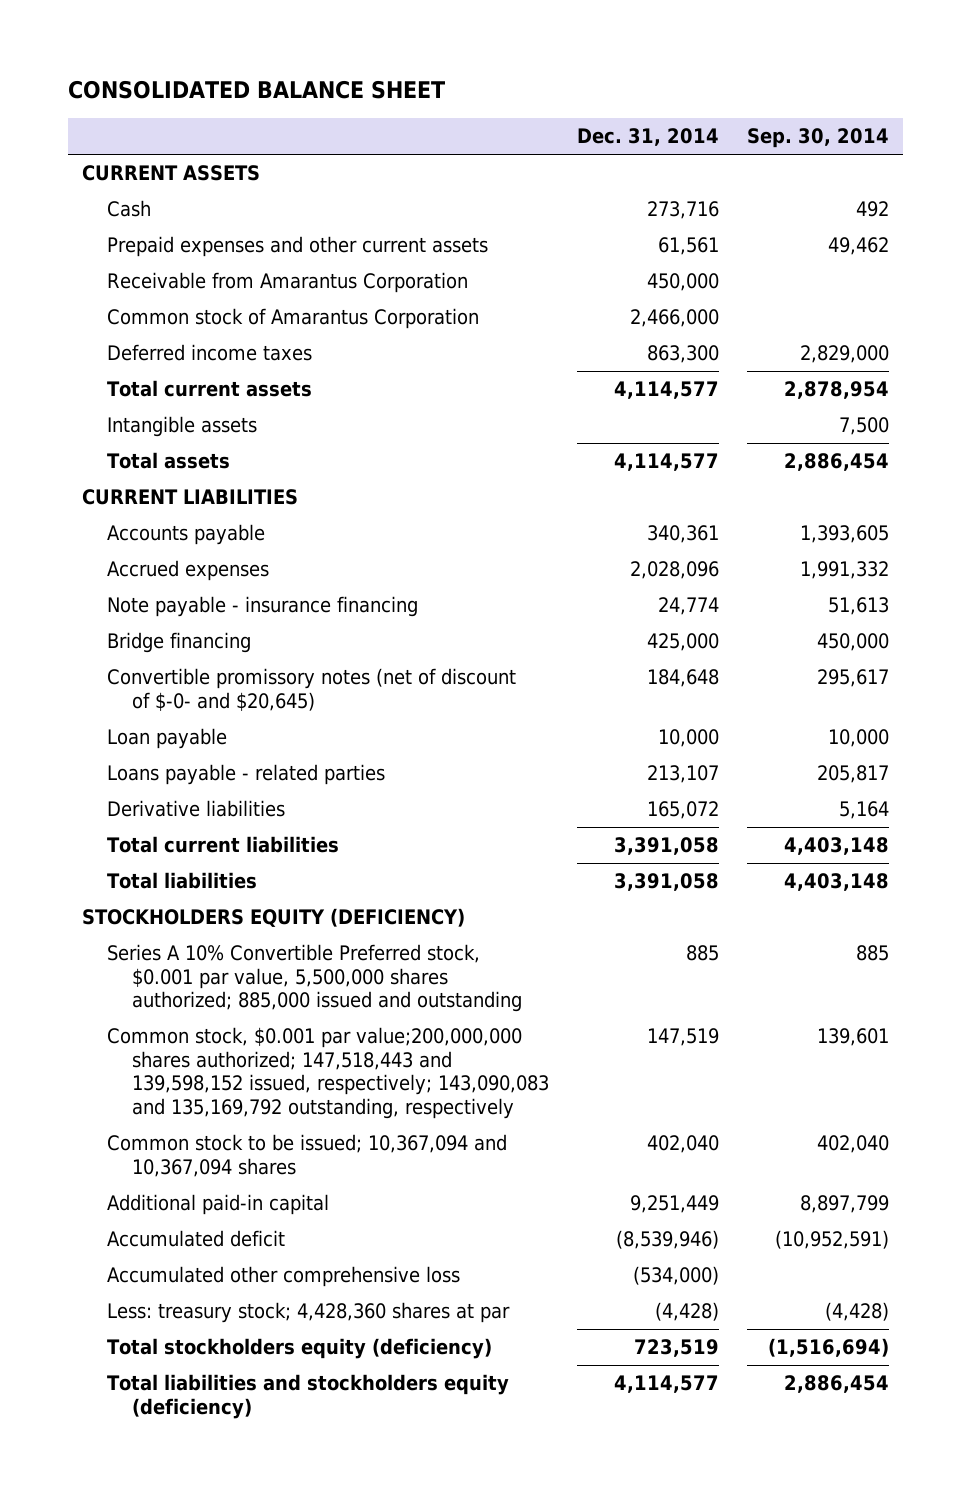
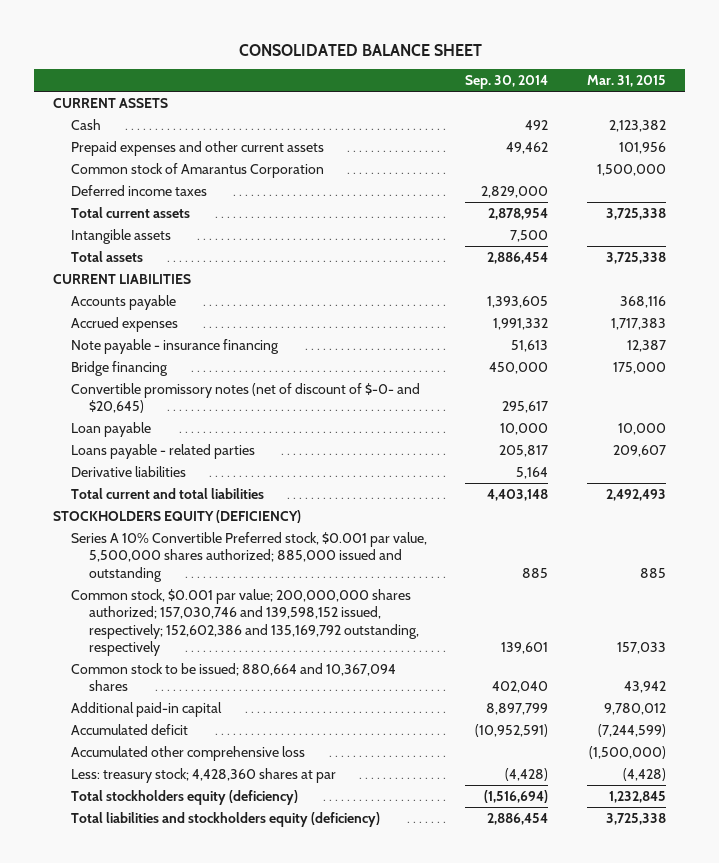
- | Dec. 31, 2014 | Sep. 30, 2014
+ | Sep. 30, 2014 | Mar. 31, 2015
- Receivable from Amarantus Corporation | 450,000 |
- Total current liabilities | 3,391,058 | 4,403,148
- Total liabilities | 3,391,058 | 4,403,148
+ Total current and total liabilities | 4,403,148 | 2,492,493
- Common stock, $0.001 par value;200,000,000 shares authorized; 147,518,443 and 139,598,152 issued, respectively; 143,090,083 and 135,169,792 outstanding, respectively | 147,519 | 139,601
- Common stock to be issued; 10,367,094 and 10,367,094 shares | 402,040 | 402,040
+ Common stock, $0.001 par value; 200,000,000 shares authorized; 157,030,746 and 139,598,152 issued, respectively; 152,602,386 and 135,169,792 outstanding, respectively | 139,601 | 157,033
+ Common stock to be issued; 880,664 and 10,367,094 shares | 402,040 | 43,942

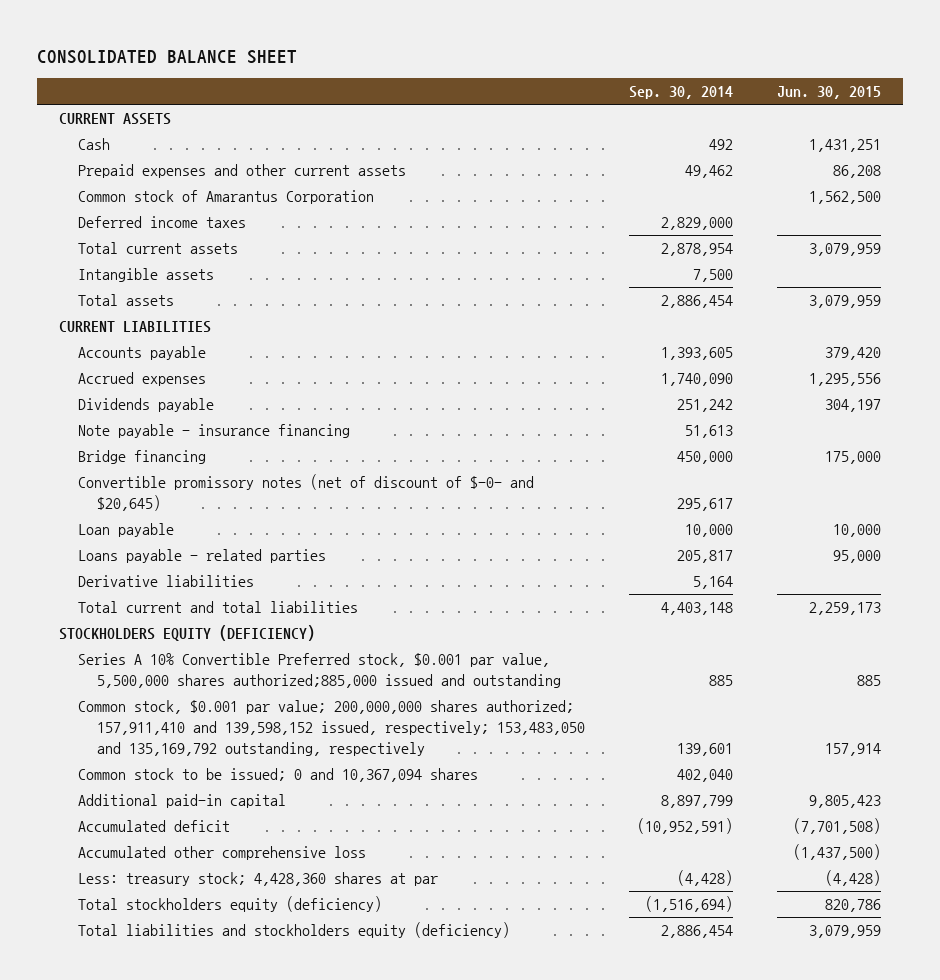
- | Sep. 30, 2014 | Mar. 31, 2015
+ | Sep. 30, 2014 | Jun. 30, 2015
- Accrued expenses | 1,991,332 | 1,717,383
+ Accrued expenses | 1,740,090 | 1,295,556
+ Dividends payable | 251,242 | 304,197
- Series A 10% Convertible Preferred stock, $0.001 par value, 5,500,000 shares authorized; 885,000 issued and outstanding | 885 | 885
- Common stock, $0.001 par value; 200,000,000 shares authorized; 157,030,746 and 139,598,152 issued, respectively; 152,602,386 and 135,169,792 outstanding, respectively | 139,601 | 157,033
- Common stock to be issued; 880,664 and 10,367,094 shares | 402,040 | 43,942
+ Series A 10% Convertible Preferred stock, $0.001 par value, 5,500,000 shares authorized;885,000 issued and outstanding | 885 | 885
+ Common stock, $0.001 par value; 200,000,000 shares authorized; 157,911,410 and 139,598,152 issued, respectively; 153,483,050 and 135,169,792 outstanding, respectively | 139,601 | 157,914
+ Common stock to be issued; 0 and 10,367,094 shares | 402,040 |

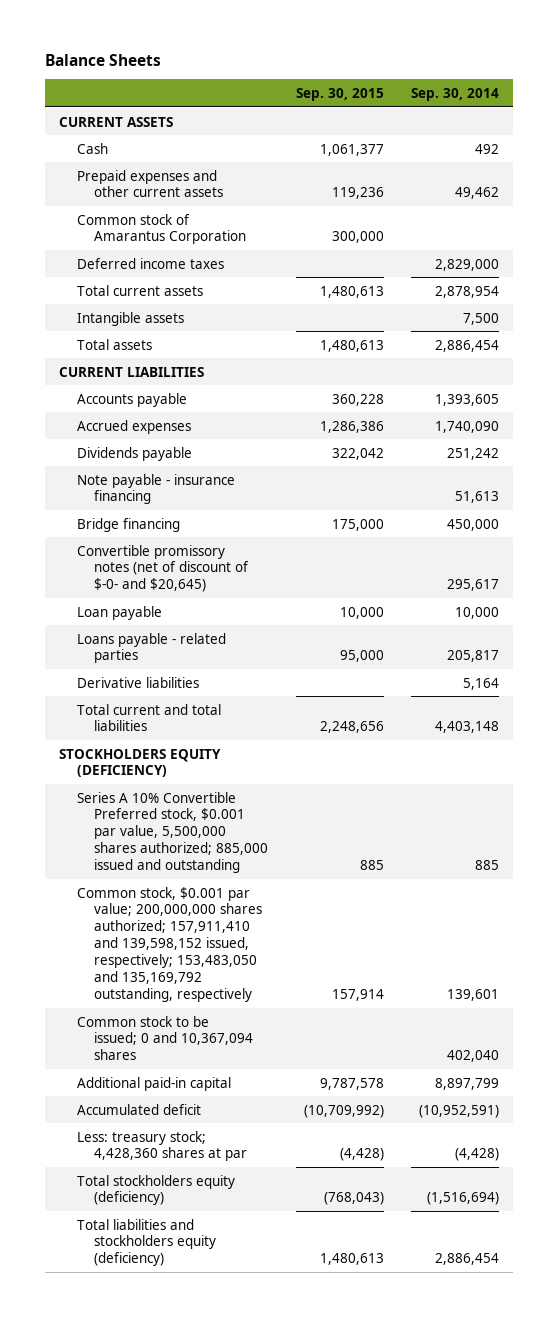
- CONSOLIDATED BALANCE SHEET
+ Balance Sheets
- | Sep. 30, 2014 | Jun. 30, 2015
+ | Sep. 30, 2015 | Sep. 30, 2014
- Series A 10% Convertible Preferred stock, $0.001 par value, 5,500,000 shares authorized;885,000 issued and outstanding | 885 | 885
+ Series A 10% Convertible Preferred stock, $0.001 par value, 5,500,000 shares authorized; 885,000 issued and outstanding | 885 | 885
- Accumulated other comprehensive loss | | (1,437,500)

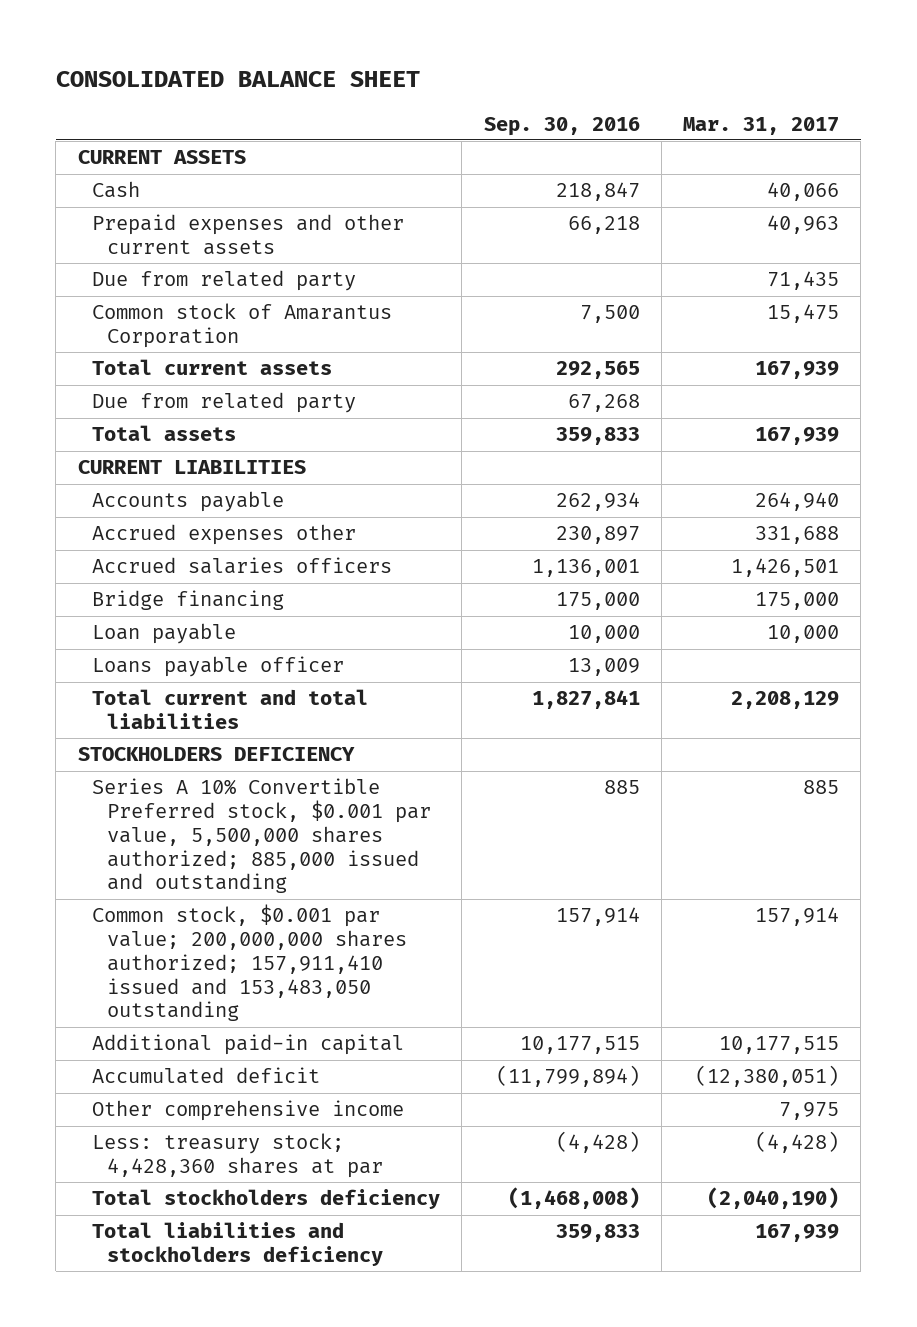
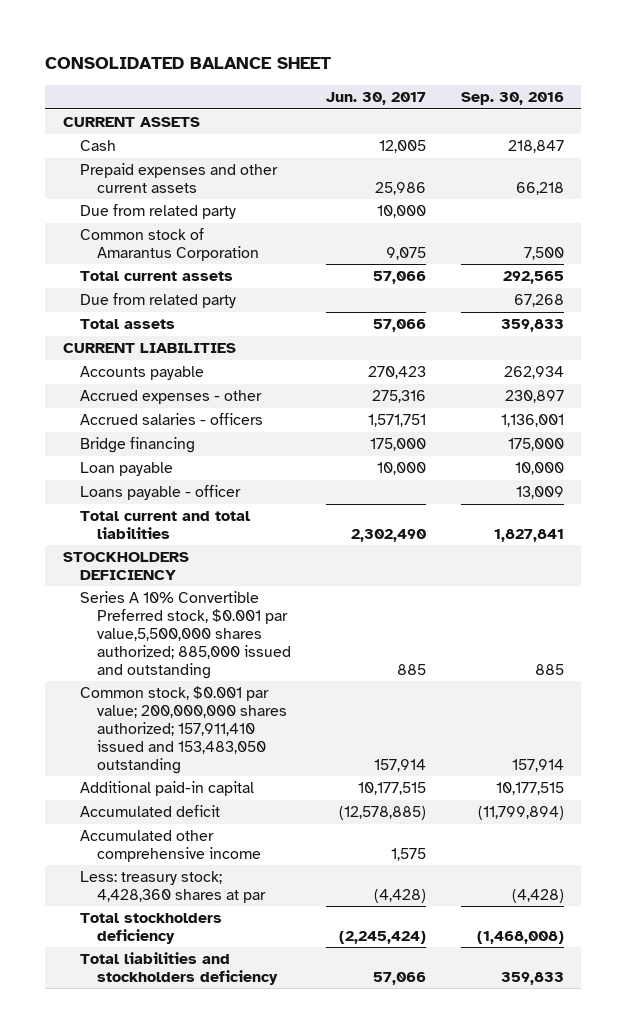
- | Sep. 30, 2016 | Mar. 31, 2017
+ | Jun. 30, 2017 | Sep. 30, 2016
- Accrued expenses other | 230,897 | 331,688
- Accrued salaries officers | 1,136,001 | 1,426,501
+ Accrued expenses - other | 275,316 | 230,897
+ Accrued salaries - officers | 1,571,751 | 1,136,001
- Loans payable officer | 13,009 |
+ Loans payable - officer | | 13,009
- Series A 10% Convertible Preferred stock, $0.001 par value, 5,500,000 shares authorized; 885,000 issued and outstanding | 885 | 885
+ Series A 10% Convertible Preferred stock, $0.001 par value,5,500,000 shares authorized; 885,000 issued and outstanding | 885 | 885
- Other comprehensive income | | 7,975
+ Accumulated other comprehensive income | 1,575 |

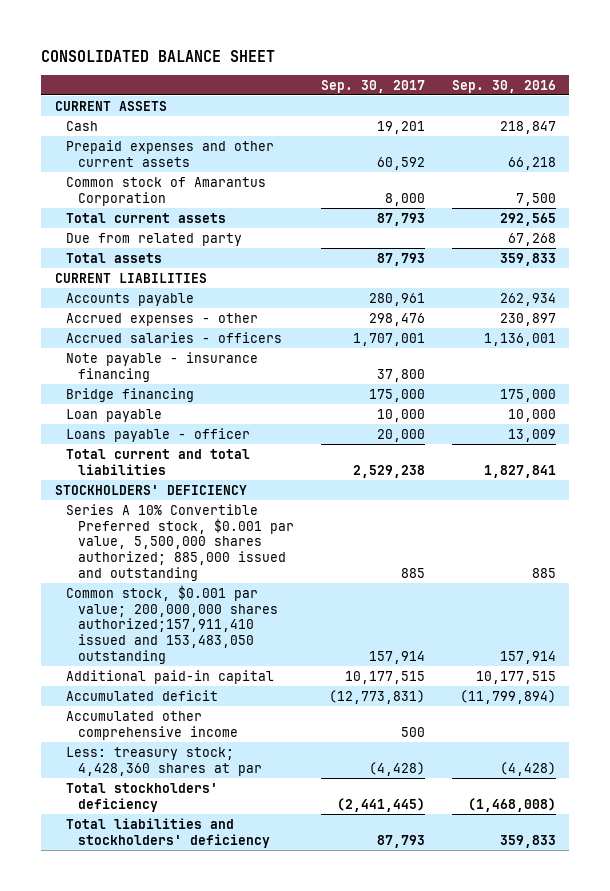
- | Jun. 30, 2017 | Sep. 30, 2016
+ | Sep. 30, 2017 | Sep. 30, 2016
- Due from related party | 10,000 |
+ Note payable - insurance financing | 37,800 |
- STOCKHOLDERS DEFICIENCY
- Series A 10% Convertible Preferred stock, $0.001 par value,5,500,000 shares authorized; 885,000 issued and outstanding | 885 | 885
- Common stock, $0.001 par value; 200,000,000 shares authorized; 157,911,410 issued and 153,483,050 outstanding | 157,914 | 157,914
+ STOCKHOLDERS' DEFICIENCY
+ Series A 10% Convertible Preferred stock, $0.001 par value, 5,500,000 shares authorized; 885,000 issued and outstanding | 885 | 885
+ Common stock, $0.001 par value; 200,000,000 shares authorized;157,911,410 issued and 153,483,050 outstanding | 157,914 | 157,914
- Total stockholders deficiency | (2,245,424) | (1,468,008)
- Total liabilities and stockholders deficiency | 57,066 | 359,833
+ Total stockholders' deficiency | (2,441,445) | (1,468,008)
+ Total liabilities and stockholders' deficiency | 87,793 | 359,833

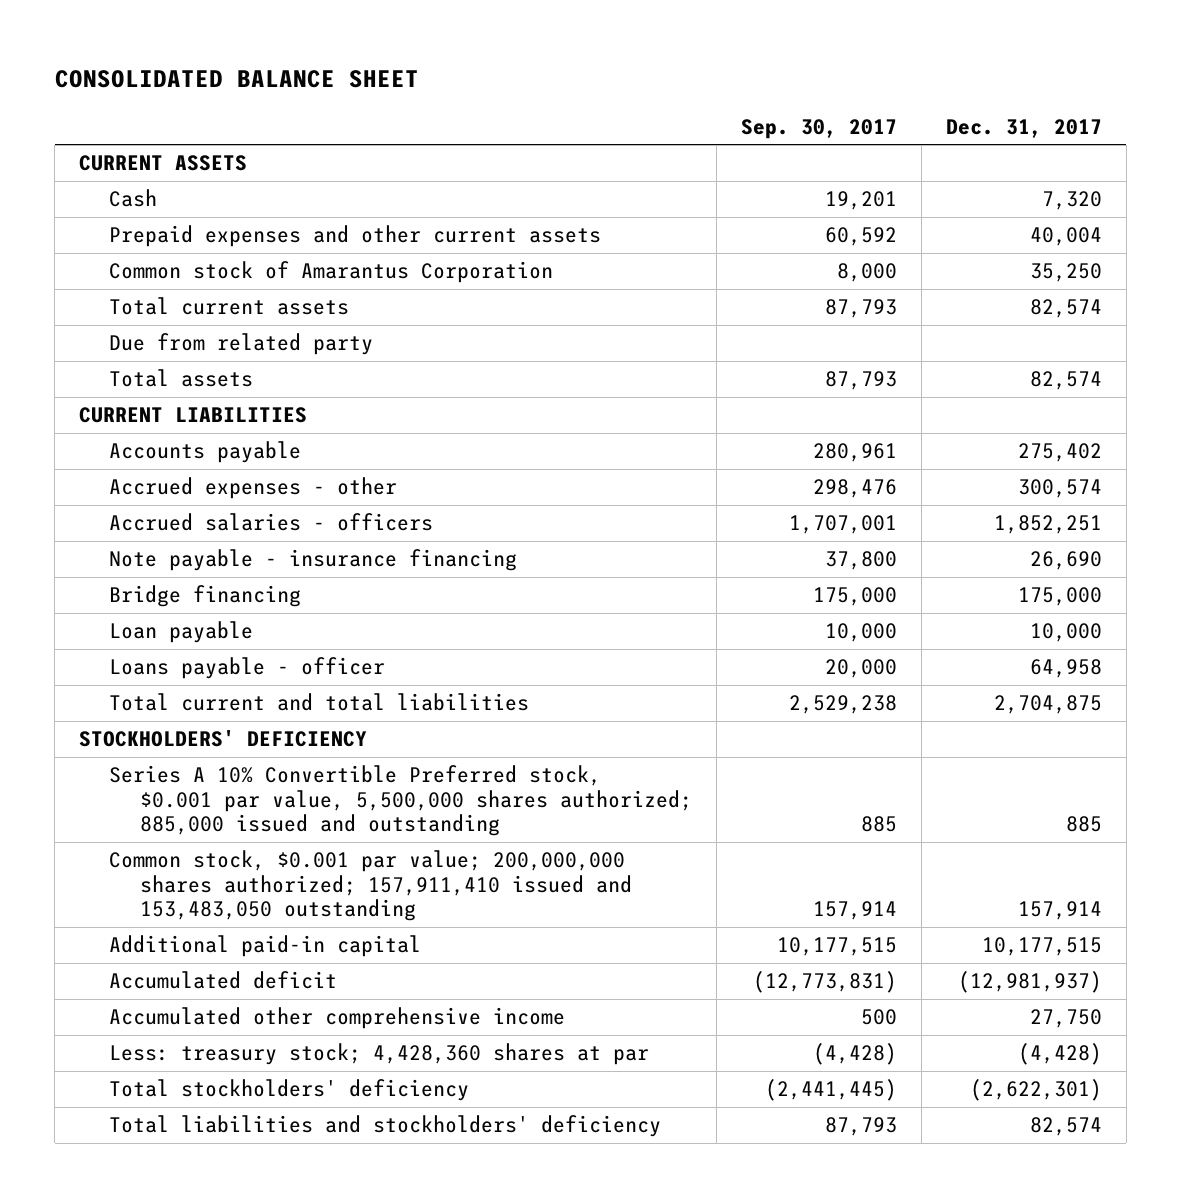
- | Sep. 30, 2017 | Sep. 30, 2016
+ | Sep. 30, 2017 | Dec. 31, 2017
- Common stock, $0.001 par value; 200,000,000 shares authorized;157,911,410 issued and 153,483,050 outstanding | 157,914 | 157,914
+ Common stock, $0.001 par value; 200,000,000 shares authorized; 157,911,410 issued and 153,483,050 outstanding | 157,914 | 157,914

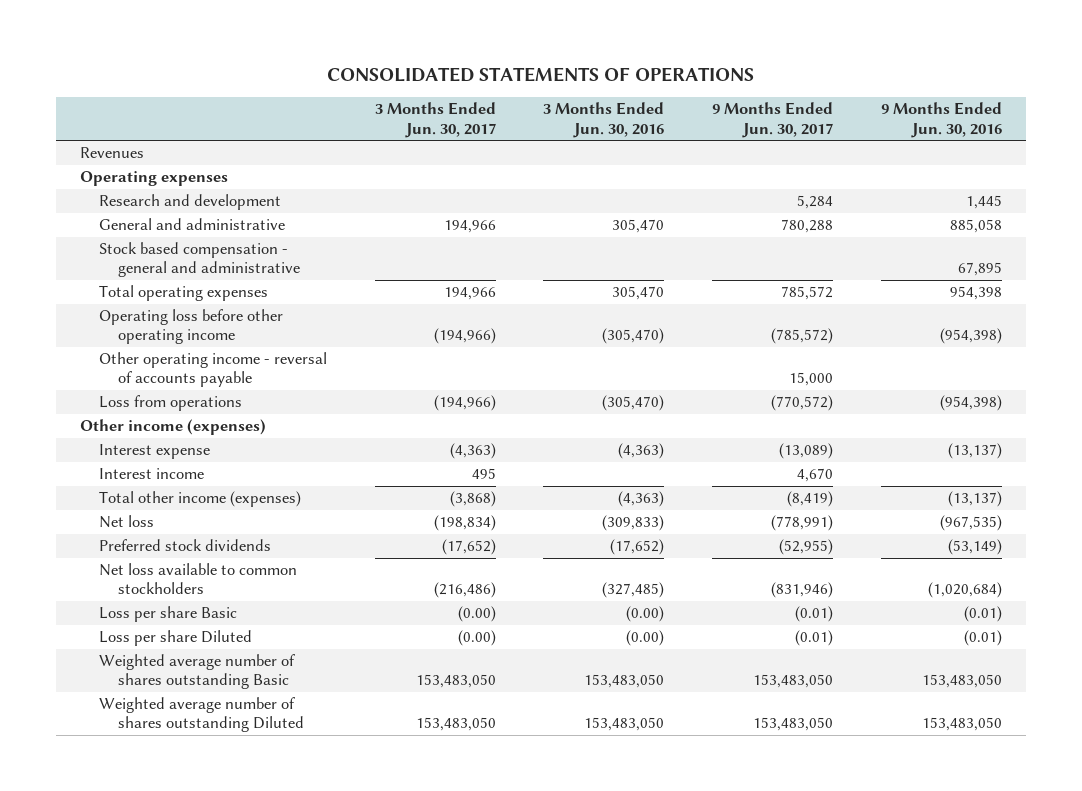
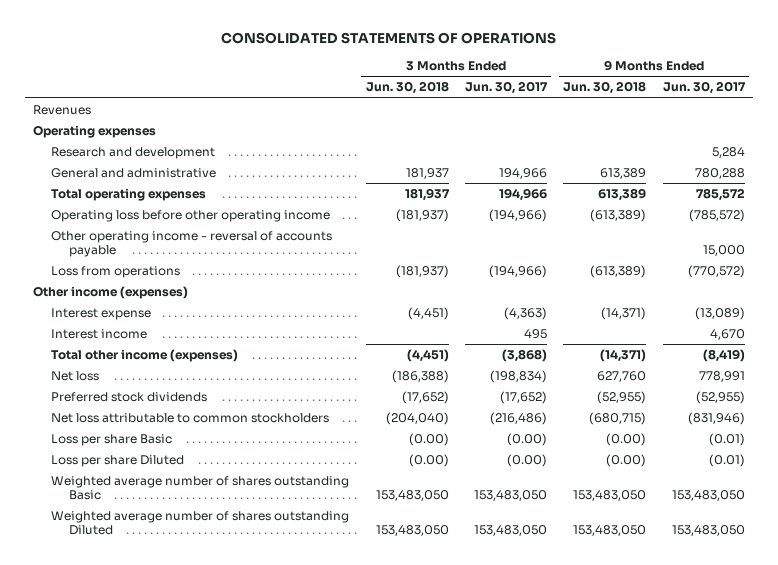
- | 3 Months Ended Jun. 30, 2017 | 3 Months Ended Jun. 30, 2016 | 9 Months Ended Jun. 30, 2017 | 9 Months Ended Jun. 30, 2016
+ | 3 Months Ended Jun. 30, 2018 | 3 Months Ended Jun. 30, 2017 | 9 Months Ended Jun. 30, 2018 | 9 Months Ended Jun. 30, 2017
- Stock based compensation - general and administrative | | | | 67,895
- Net loss | (198,834) | (309,833) | (778,991) | (967,535)
+ Net loss | (186,388) | (198,834) | 627,760 | 778,991
- Net loss available to common stockholders | (216,486) | (327,485) | (831,946) | (1,020,684)
+ Net loss attributable to common stockholders | (204,040) | (216,486) | (680,715) | (831,946)

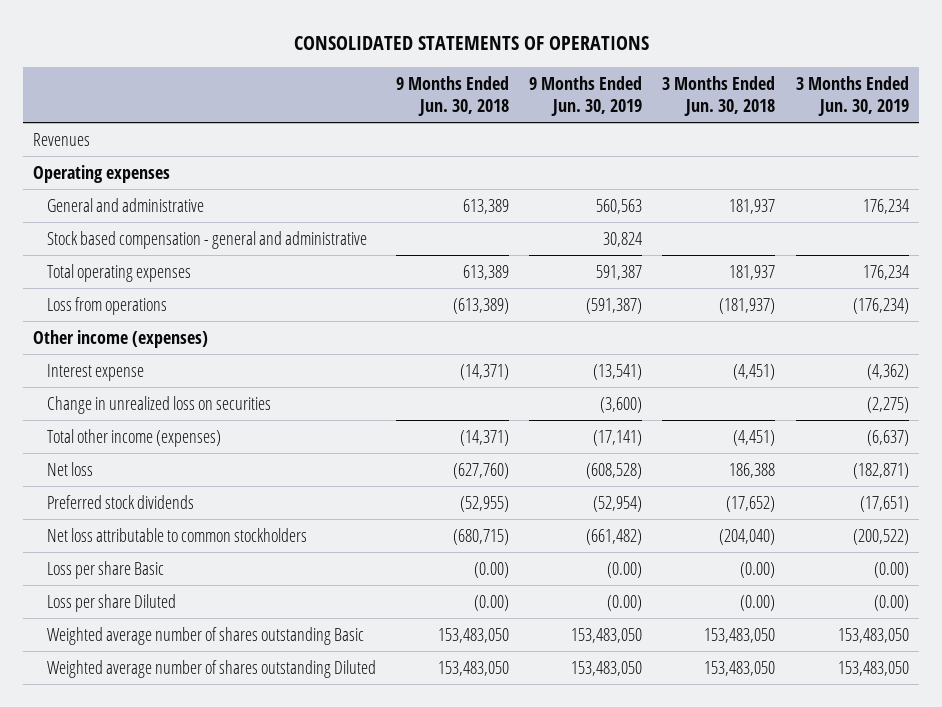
- | 3 Months Ended Jun. 30, 2018 | 3 Months Ended Jun. 30, 2017 | 9 Months Ended Jun. 30, 2018 | 9 Months Ended Jun. 30, 2017
+ | 9 Months Ended Jun. 30, 2018 | 9 Months Ended Jun. 30, 2019 | 3 Months Ended Jun. 30, 2018 | 3 Months Ended Jun. 30, 2019
- Research and development | | | | 5,284
+ Stock based compensation - general and administrative | | 30,824 | |
- Operating loss before other operating income | (181,937) | (194,966) | (613,389) | (785,572)
- Other operating income - reversal of accounts payable | | | | 15,000
- Interest income | | 495 | | 4,670
+ Change in unrealized loss on securities | | (3,600) | | (2,275)
- Net loss | (186,388) | (198,834) | 627,760 | 778,991
+ Net loss | (627,760) | (608,528) | 186,388 | (182,871)

